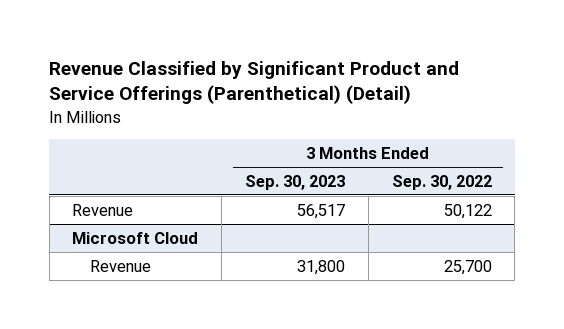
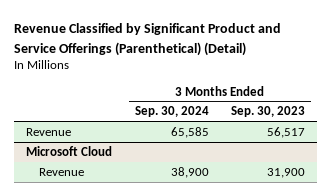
- | 3 Months Ended Sep. 30, 2023 | 3 Months Ended Sep. 30, 2022
+ | 3 Months Ended Sep. 30, 2024 | 3 Months Ended Sep. 30, 2023
@ Microsoft Cloud
- Revenue | 31,800 | 25,700
+ Revenue | 38,900 | 31,900

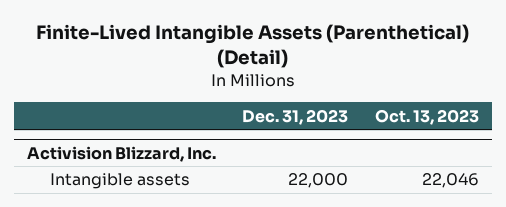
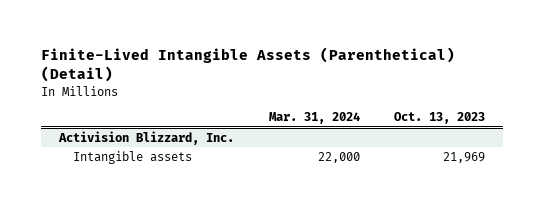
- | Dec. 31, 2023 | Oct. 13, 2023
+ | Mar. 31, 2024 | Oct. 13, 2023
@ Activision Blizzard, Inc.
- Intangible assets | 22,000 | 22,046
+ Intangible assets | 22,000 | 21,969

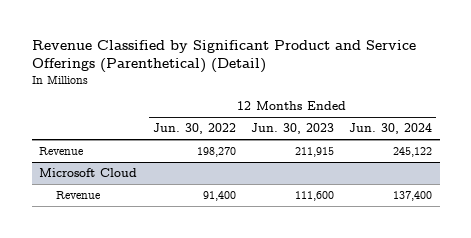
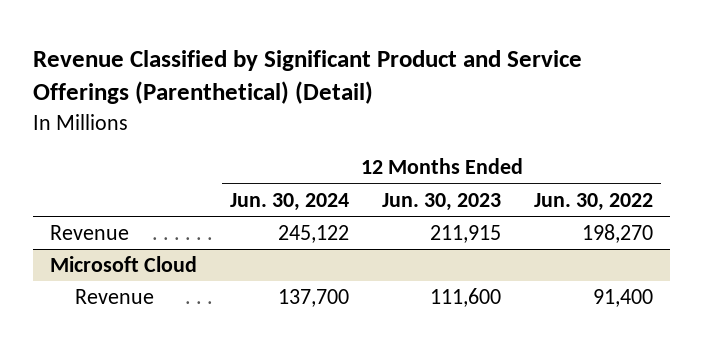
- | 12 Months Ended Jun. 30, 2022 | 12 Months Ended Jun. 30, 2023 | 12 Months Ended Jun. 30, 2024
+ | 12 Months Ended Jun. 30, 2024 | 12 Months Ended Jun. 30, 2023 | 12 Months Ended Jun. 30, 2022
@ Microsoft Cloud
- Revenue | 91,400 | 111,600 | 137,400
+ Revenue | 137,700 | 111,600 | 91,400

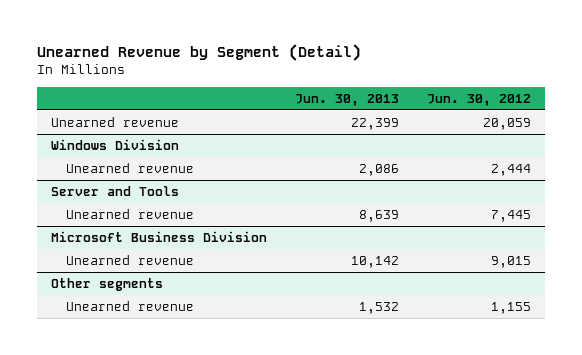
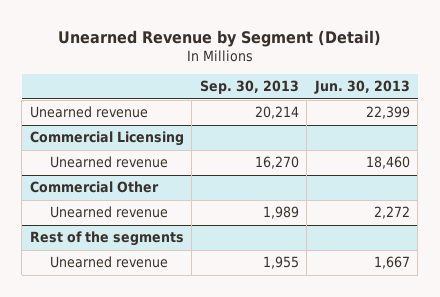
- | Jun. 30, 2013 | Jun. 30, 2012
+ | Sep. 30, 2013 | Jun. 30, 2013
- Windows Division
- Unearned revenue | 2,086 | 2,444
- Server and Tools
- Unearned revenue | 8,639 | 7,445
- Microsoft Business Division
- Unearned revenue | 10,142 | 9,015
- Other segments
- Unearned revenue | 1,532 | 1,155
+ Commercial Licensing
+ Unearned revenue | 16,270 | 18,460
+ Commercial Other
+ Unearned revenue | 1,989 | 2,272
+ Rest of the segments
+ Unearned revenue | 1,955 | 1,667

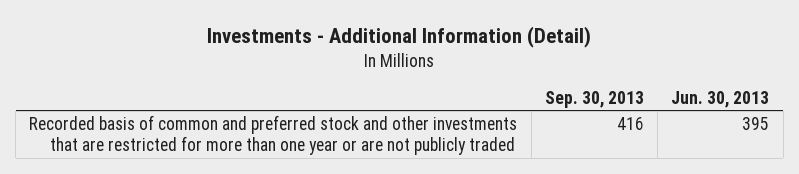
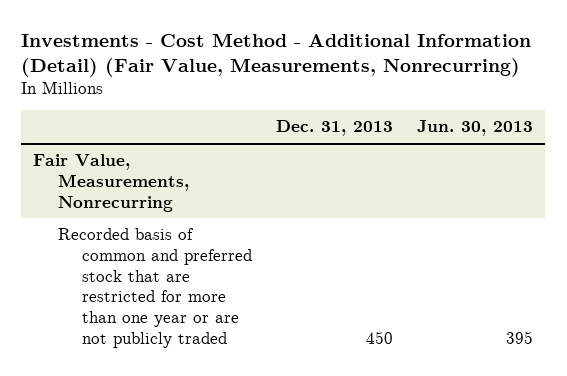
- Investments - Additional Information (Detail)
+ Investments - Cost Method - Additional Information (Detail) (Fair Value, Measurements, Nonrecurring)
- | Sep. 30, 2013 | Jun. 30, 2013
+ | Dec. 31, 2013 | Jun. 30, 2013
- Recorded basis of common and preferred stock and other investments that are restricted for more than one year or are not publicly traded | 416 | 395
+ Fair Value, Measurements, Nonrecurring
+ Recorded basis of common and preferred stock that are restricted for more than one year or are not publicly traded | 450 | 395

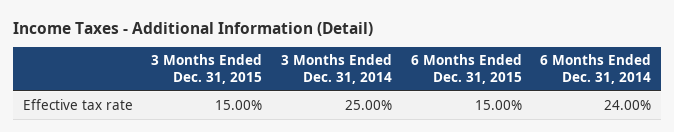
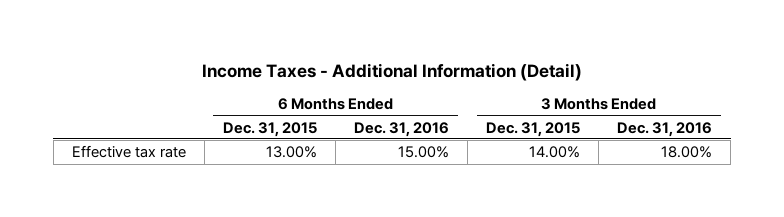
- | 3 Months Ended Dec. 31, 2015 | 3 Months Ended Dec. 31, 2014 | 6 Months Ended Dec. 31, 2015 | 6 Months Ended Dec. 31, 2014
+ | 6 Months Ended Dec. 31, 2015 | 6 Months Ended Dec. 31, 2016 | 3 Months Ended Dec. 31, 2015 | 3 Months Ended Dec. 31, 2016
- Effective tax rate | 15.00% | 25.00% | 15.00% | 24.00%
+ Effective tax rate | 13.00% | 15.00% | 14.00% | 18.00%

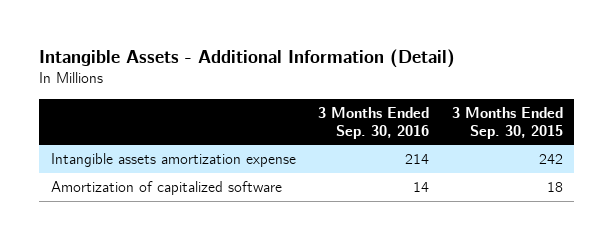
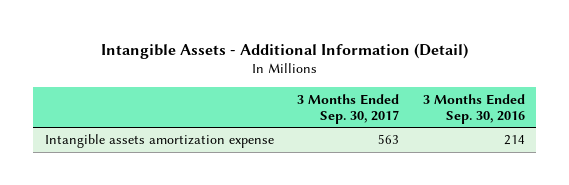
- | 3 Months Ended Sep. 30, 2016 | 3 Months Ended Sep. 30, 2015
+ | 3 Months Ended Sep. 30, 2017 | 3 Months Ended Sep. 30, 2016
- Amortization of capitalized software | 14 | 18

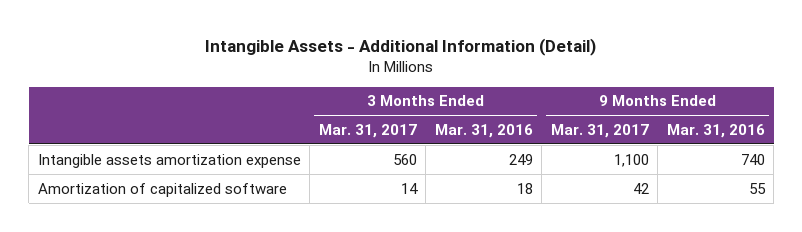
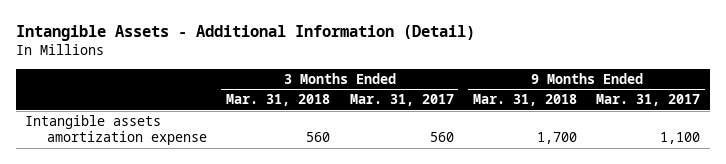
- | 3 Months Ended Mar. 31, 2017 | 3 Months Ended Mar. 31, 2016 | 9 Months Ended Mar. 31, 2017 | 9 Months Ended Mar. 31, 2016
+ | 3 Months Ended Mar. 31, 2018 | 3 Months Ended Mar. 31, 2017 | 9 Months Ended Mar. 31, 2018 | 9 Months Ended Mar. 31, 2017
- Amortization of capitalized software | 14 | 18 | 42 | 55

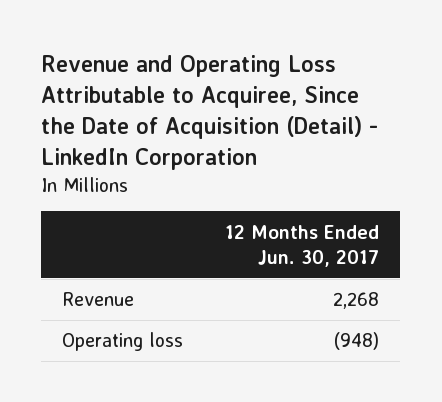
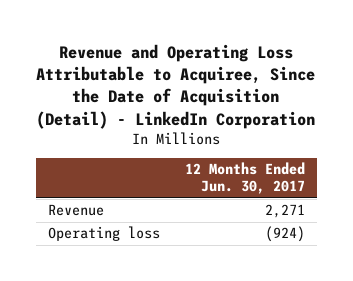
- Revenue | 2,268
- Operating loss | (948)
+ Revenue | 2,271
+ Operating loss | (924)

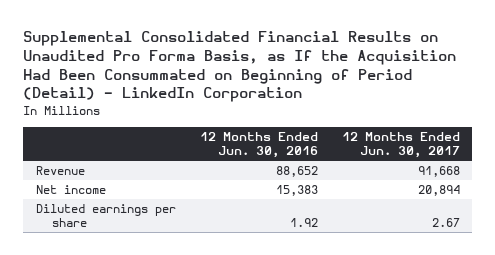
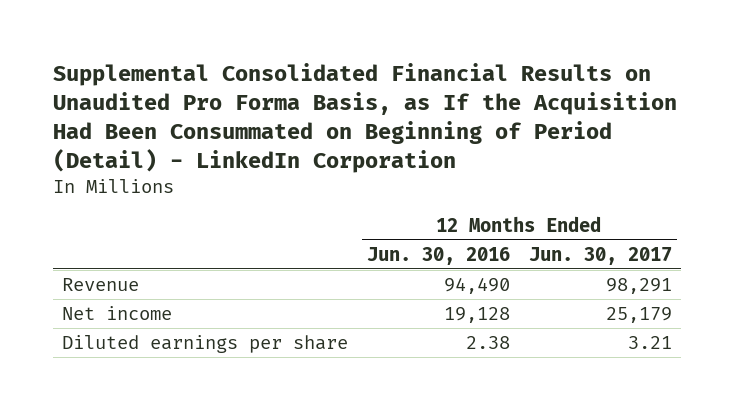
- Revenue | 88,652 | 91,668
- Net income | 15,383 | 20,894
- Diluted earnings per share | 1.92 | 2.67
+ Revenue | 94,490 | 98,291
+ Net income | 19,128 | 25,179
+ Diluted earnings per share | 2.38 | 3.21

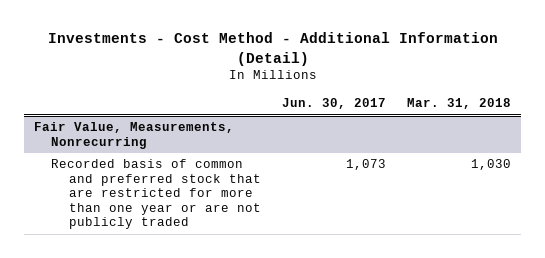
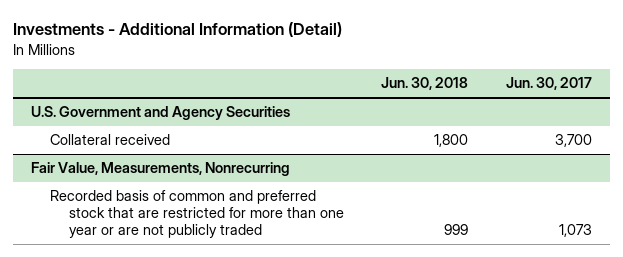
- Investments - Cost Method - Additional Information (Detail)
+ Investments - Additional Information (Detail)
- | Jun. 30, 2017 | Mar. 31, 2018
+ | Jun. 30, 2018 | Jun. 30, 2017
+ U.S. Government and Agency Securities
+ Collateral received | 1,800 | 3,700

